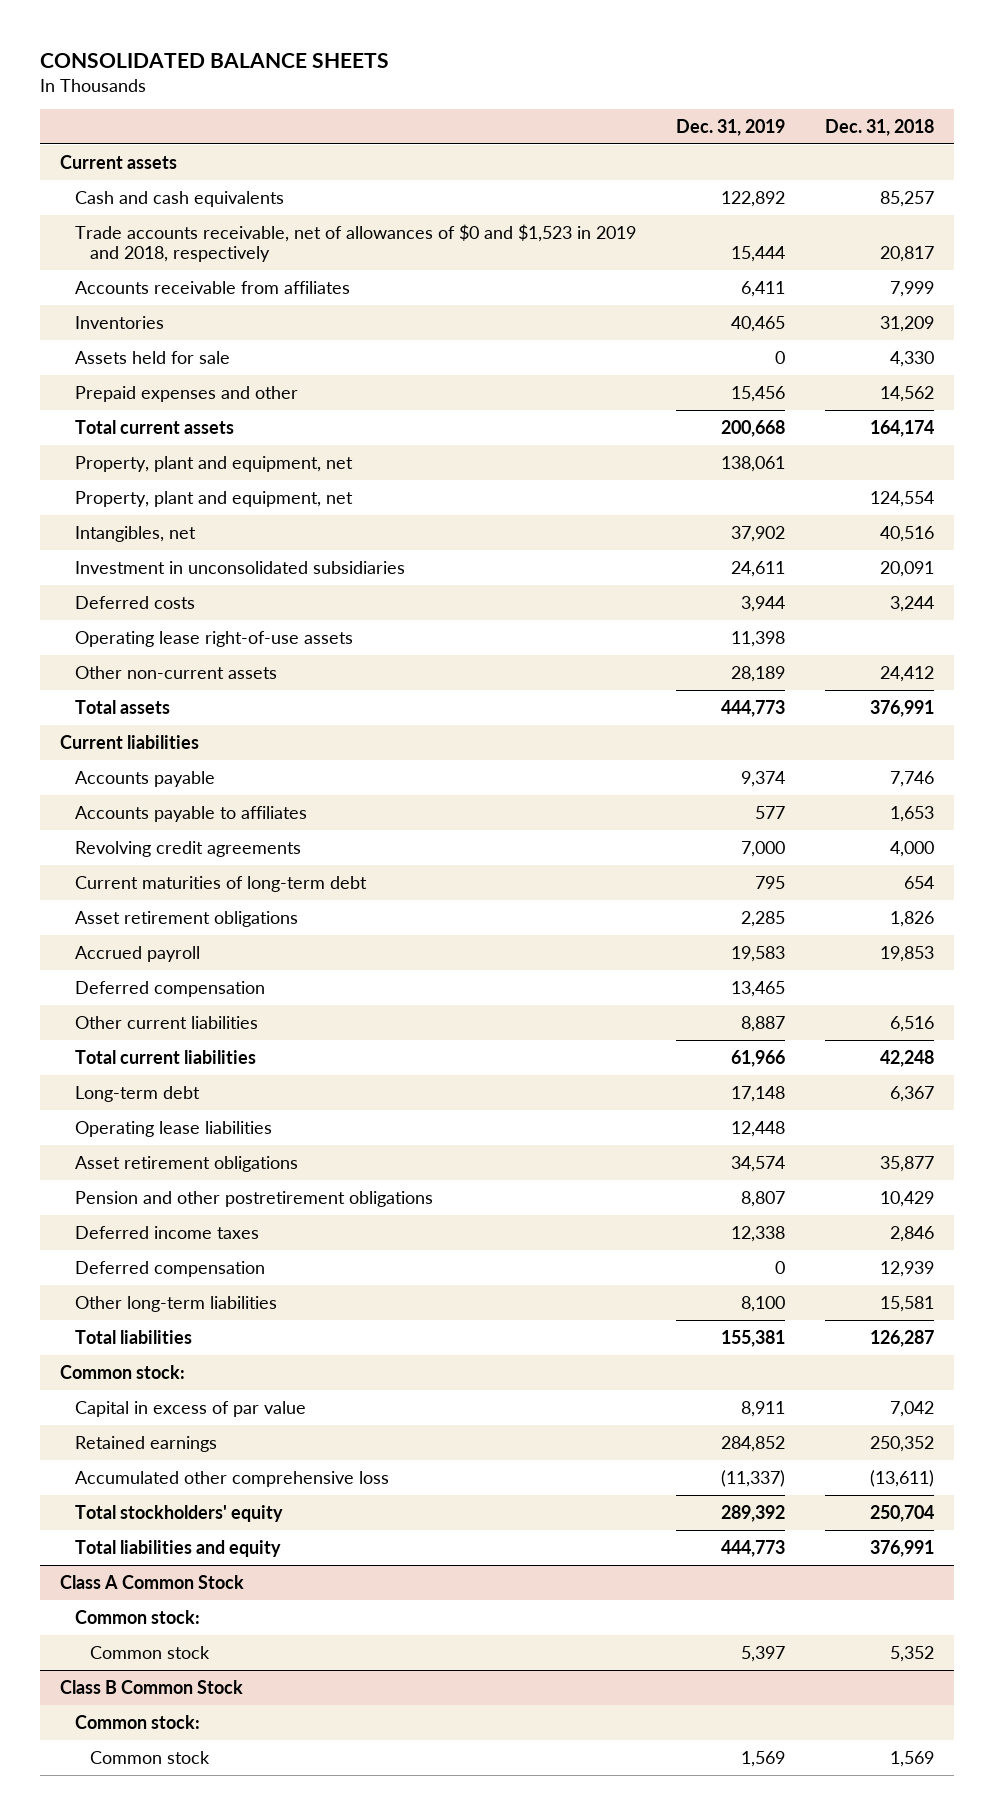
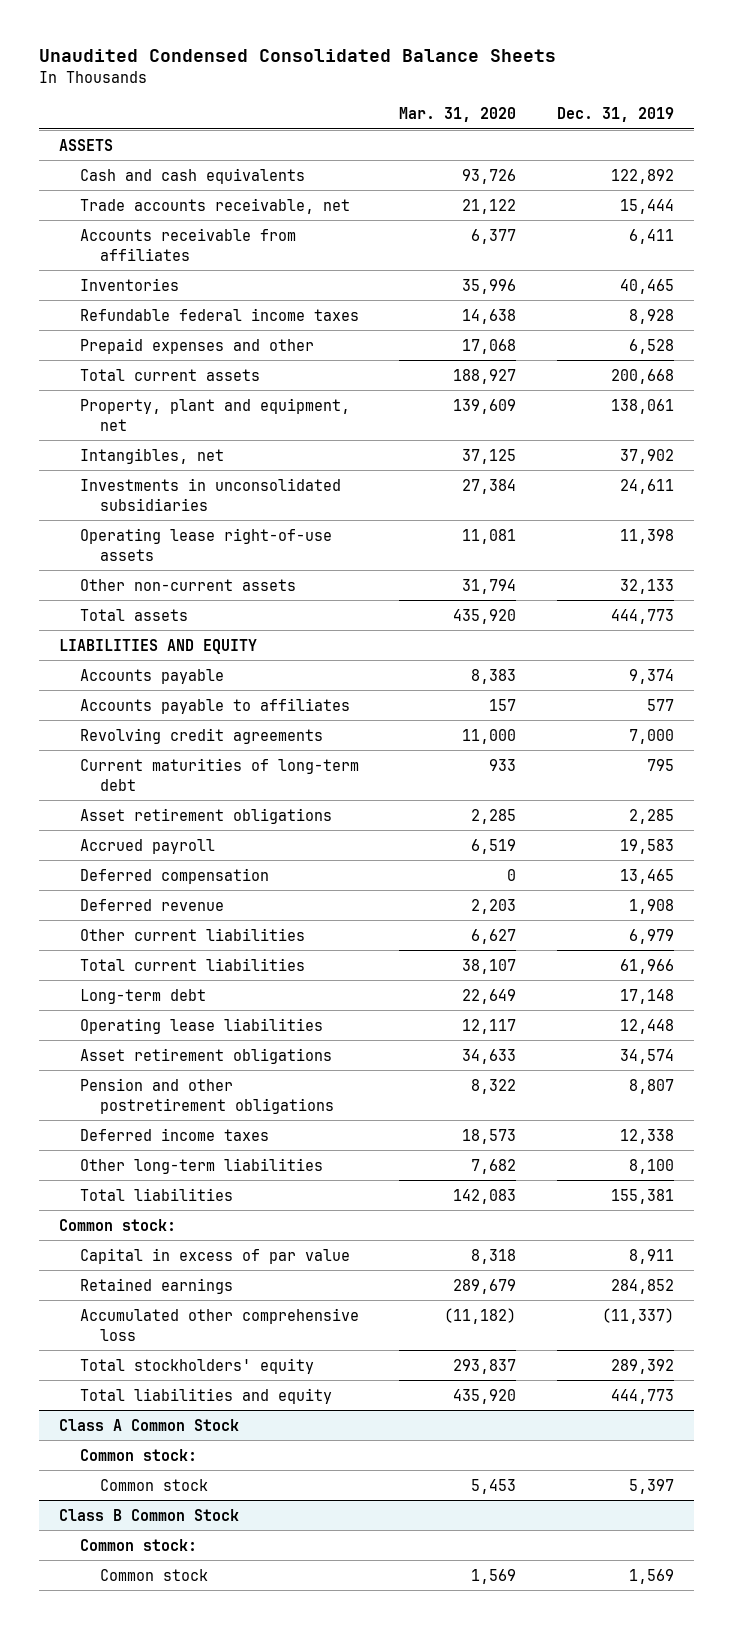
- CONSOLIDATED BALANCE SHEETS
+ Unaudited Condensed Consolidated Balance Sheets
- | Dec. 31, 2019 | Dec. 31, 2018
+ | Mar. 31, 2020 | Dec. 31, 2019
- Current assets
+ ASSETS
- Trade accounts receivable, net of allowances of $0 and $1,523 in 2019 and 2018, respectively | 15,444 | 20,817
+ Trade accounts receivable, net | 21,122 | 15,444
- Assets held for sale | 0 | 4,330
- Prepaid expenses and other | 15,456 | 14,562
+ Refundable federal income taxes | 14,638 | 8,928
+ Prepaid expenses and other | 17,068 | 6,528
- Property, plant and equipment, net | | 124,554
- Investment in unconsolidated subsidiaries | 24,611 | 20,091
- Deferred costs | 3,944 | 3,244
+ Investments in unconsolidated subsidiaries | 27,384 | 24,611
- Other non-current assets | 28,189 | 24,412
+ Other non-current assets | 31,794 | 32,133
- Current liabilities
+ LIABILITIES AND EQUITY
- Other current liabilities | 8,887 | 6,516
+ Deferred revenue | 2,203 | 1,908
+ Other current liabilities | 6,627 | 6,979
- Deferred compensation | 0 | 12,939

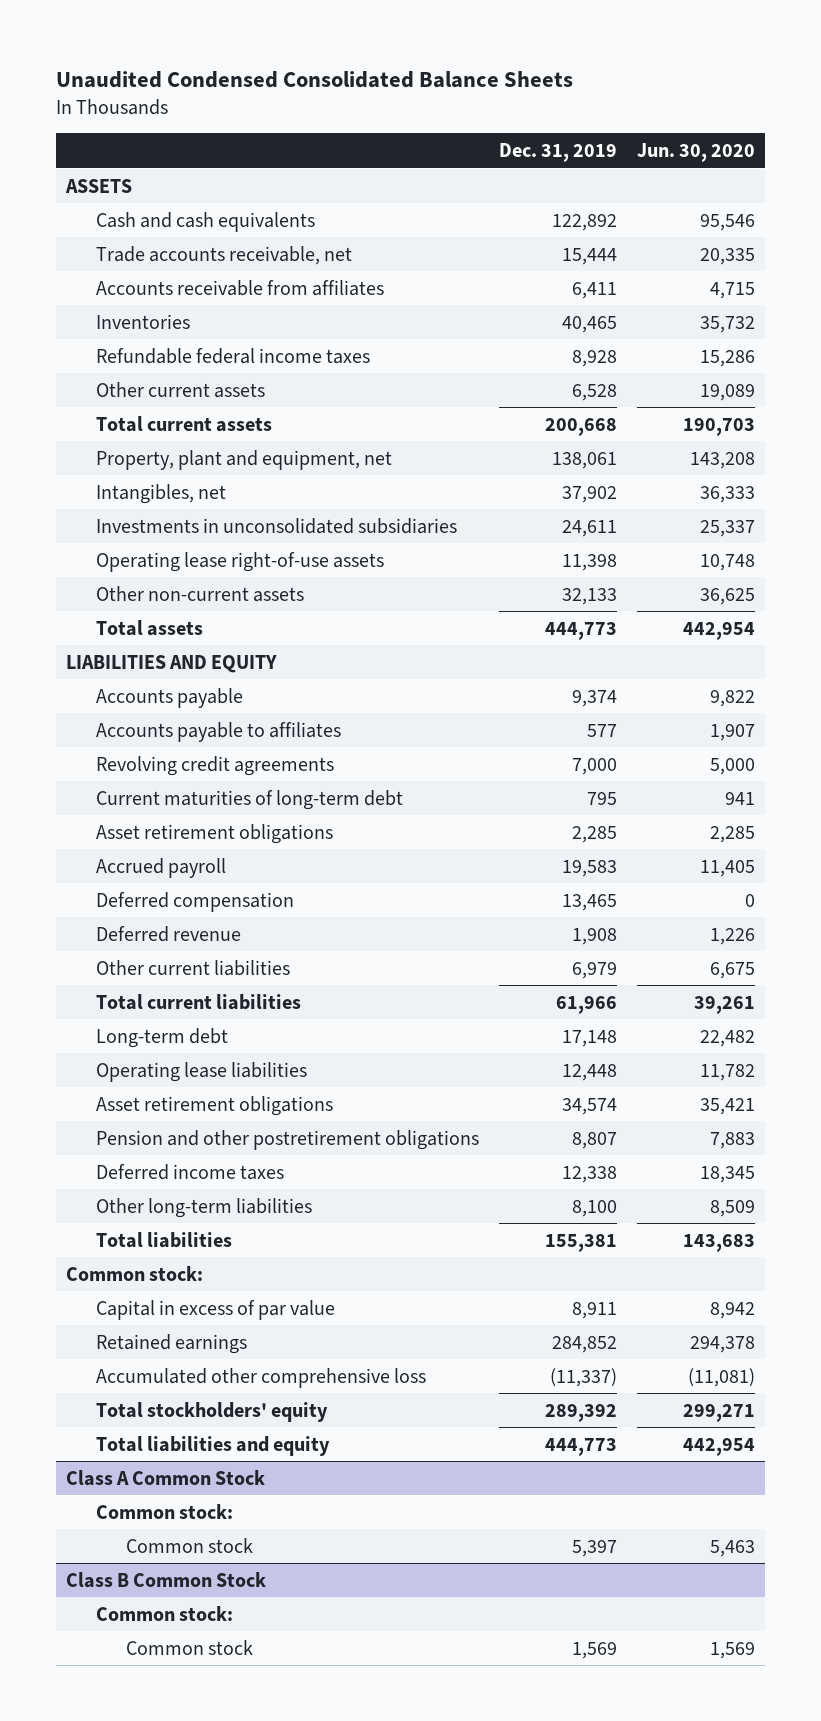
- | Mar. 31, 2020 | Dec. 31, 2019
+ | Dec. 31, 2019 | Jun. 30, 2020
- Prepaid expenses and other | 17,068 | 6,528
+ Other current assets | 6,528 | 19,089

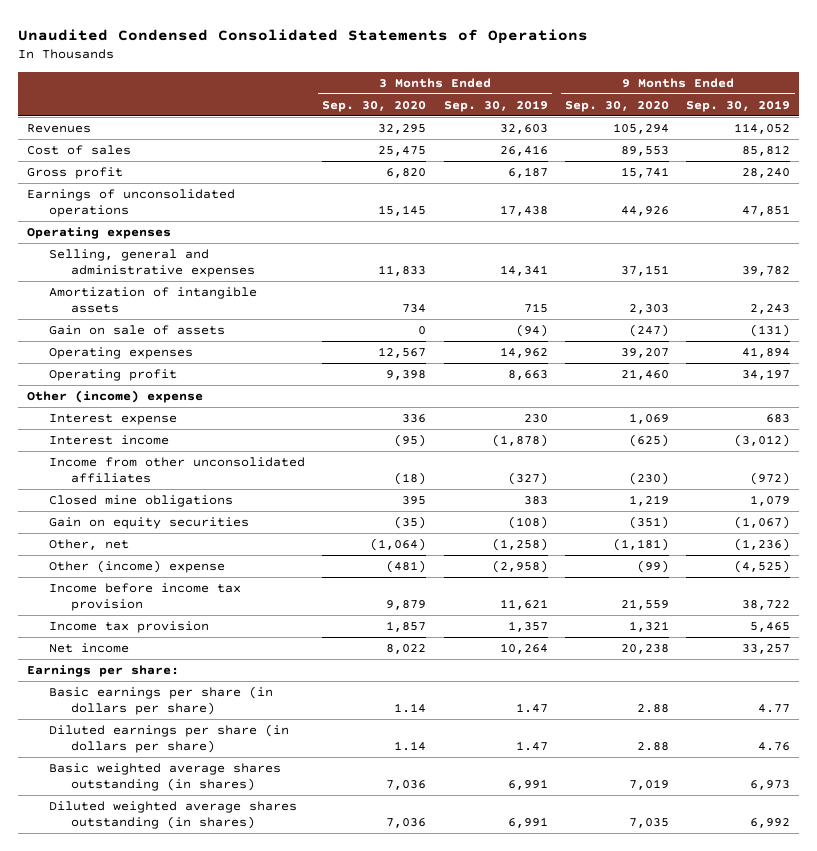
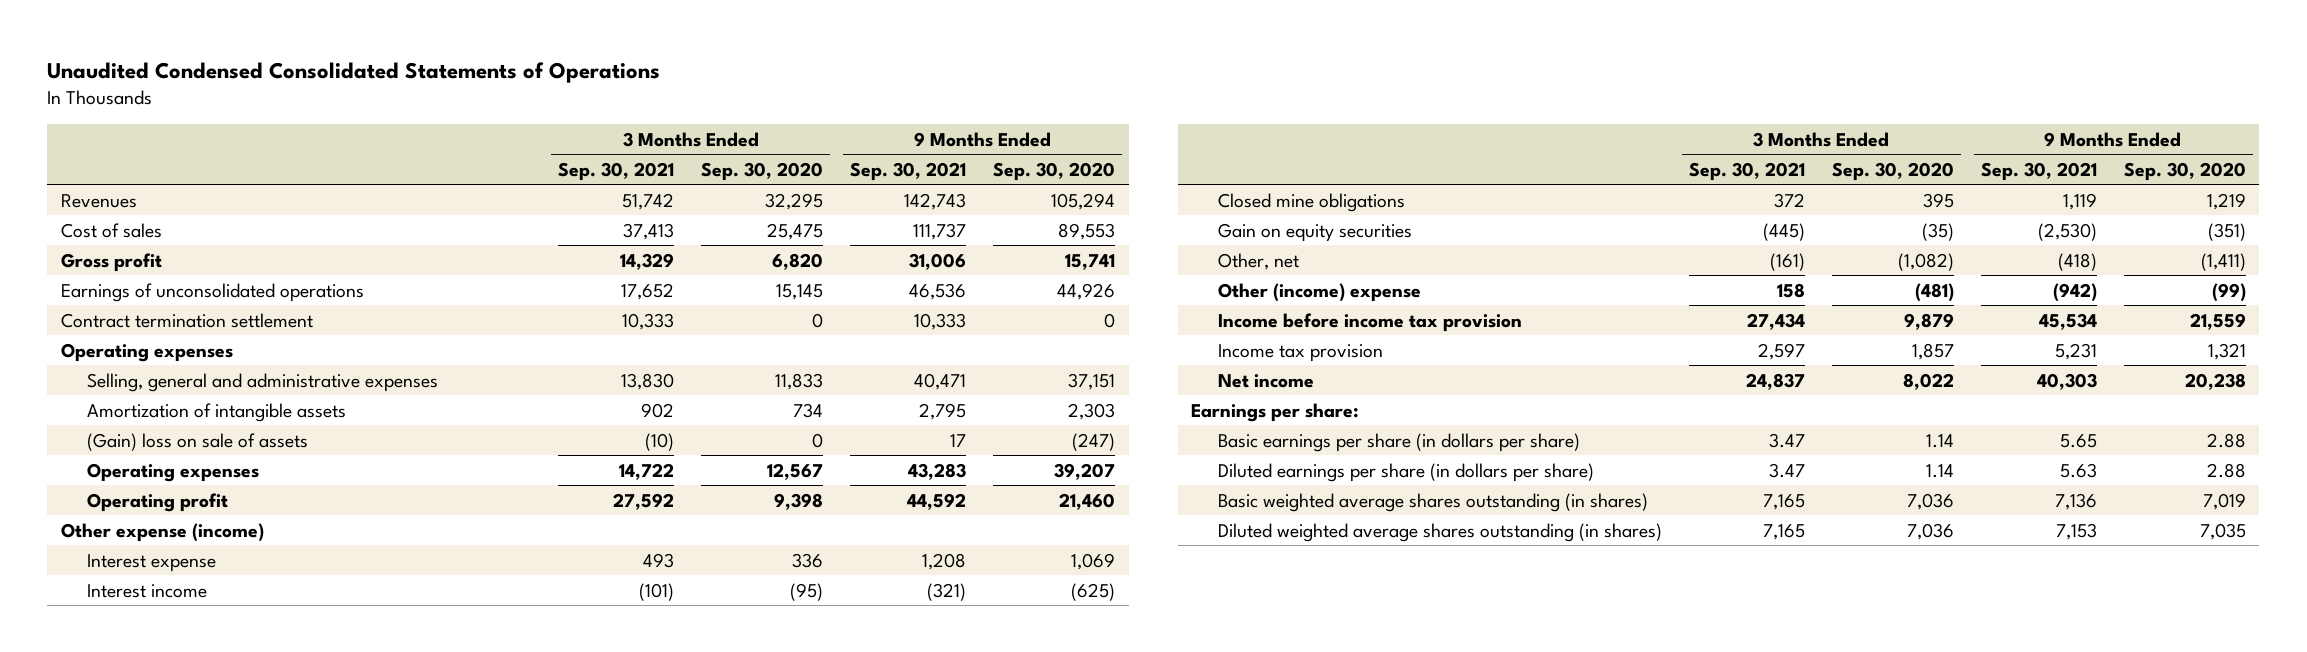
- | 3 Months Ended Sep. 30, 2020 | 3 Months Ended Sep. 30, 2019 | 9 Months Ended Sep. 30, 2020 | 9 Months Ended Sep. 30, 2019
+ | 3 Months Ended Sep. 30, 2021 | 3 Months Ended Sep. 30, 2020 | 9 Months Ended Sep. 30, 2021 | 9 Months Ended Sep. 30, 2020
+ Contract termination settlement | 10,333 | 0 | 10,333 | 0
- Gain on sale of assets | 0 | (94) | (247) | (131)
+ (Gain) loss on sale of assets | (10) | 0 | 17 | (247)
- Other (income) expense
+ Other expense (income)
- Income from other unconsolidated affiliates | (18) | (327) | (230) | (972)
- Other, net | (1,064) | (1,258) | (1,181) | (1,236)
+ Other, net | (161) | (1,082) | (418) | (1,411)

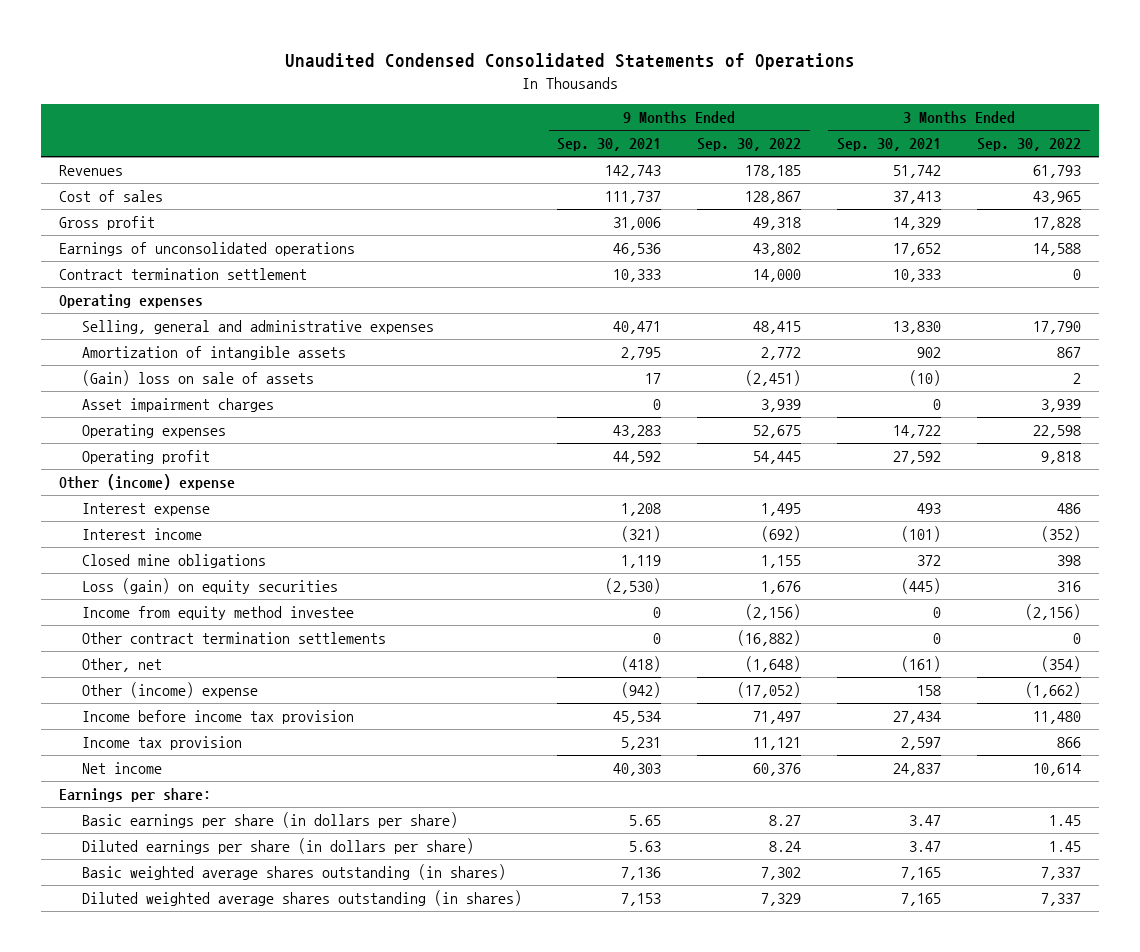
- | 3 Months Ended Sep. 30, 2021 | 3 Months Ended Sep. 30, 2020 | 9 Months Ended Sep. 30, 2021 | 9 Months Ended Sep. 30, 2020
+ | 9 Months Ended Sep. 30, 2021 | 9 Months Ended Sep. 30, 2022 | 3 Months Ended Sep. 30, 2021 | 3 Months Ended Sep. 30, 2022
+ Asset impairment charges | 0 | 3,939 | 0 | 3,939
- Other expense (income)
+ Other (income) expense
- Gain on equity securities | (445) | (35) | (2,530) | (351)
+ Loss (gain) on equity securities | (2,530) | 1,676 | (445) | 316
+ Income from equity method investee | 0 | (2,156) | 0 | (2,156)
+ Other contract termination settlements | 0 | (16,882) | 0 | 0

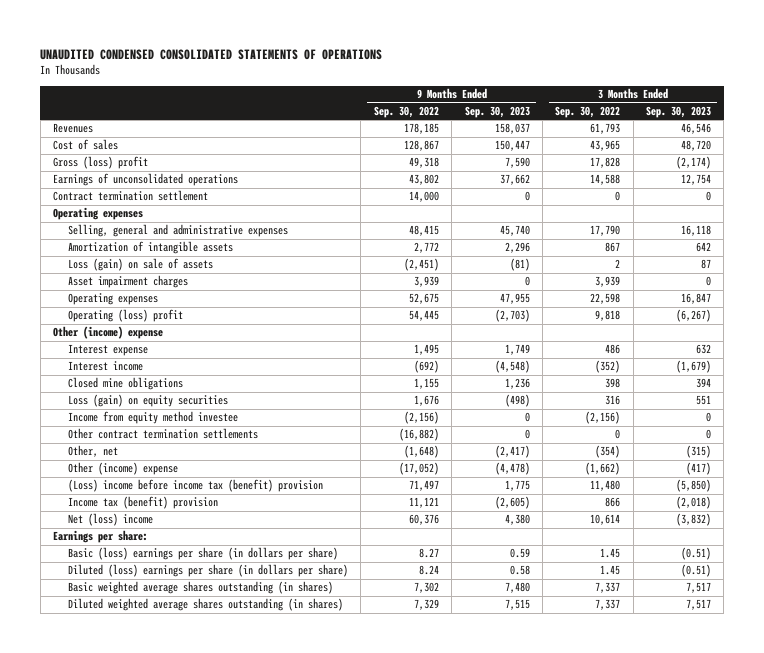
- Unaudited Condensed Consolidated Statements of Operations
+ UNAUDITED CONDENSED CONSOLIDATED STATEMENTS OF OPERATIONS
- | 9 Months Ended Sep. 30, 2021 | 9 Months Ended Sep. 30, 2022 | 3 Months Ended Sep. 30, 2021 | 3 Months Ended Sep. 30, 2022
+ | 9 Months Ended Sep. 30, 2022 | 9 Months Ended Sep. 30, 2023 | 3 Months Ended Sep. 30, 2022 | 3 Months Ended Sep. 30, 2023
- Gross profit | 31,006 | 49,318 | 14,329 | 17,828
+ Gross (loss) profit | 49,318 | 7,590 | 17,828 | (2,174)
- (Gain) loss on sale of assets | 17 | (2,451) | (10) | 2
+ Loss (gain) on sale of assets | (2,451) | (81) | 2 | 87
- Operating profit | 44,592 | 54,445 | 27,592 | 9,818
+ Operating (loss) profit | 54,445 | (2,703) | 9,818 | (6,267)
- Income before income tax provision | 45,534 | 71,497 | 27,434 | 11,480
- Income tax provision | 5,231 | 11,121 | 2,597 | 866
- Net income | 40,303 | 60,376 | 24,837 | 10,614
+ (Loss) income before income tax (benefit) provision | 71,497 | 1,775 | 11,480 | (5,850)
+ Income tax (benefit) provision | 11,121 | (2,605) | 866 | (2,018)
+ Net (loss) income | 60,376 | 4,380 | 10,614 | (3,832)
- Basic earnings per share (in dollars per share) | 5.65 | 8.27 | 3.47 | 1.45
- Diluted earnings per share (in dollars per share) | 5.63 | 8.24 | 3.47 | 1.45
+ Basic (loss) earnings per share (in dollars per share) | 8.27 | 0.59 | 1.45 | (0.51)
+ Diluted (loss) earnings per share (in dollars per share) | 8.24 | 0.58 | 1.45 | (0.51)

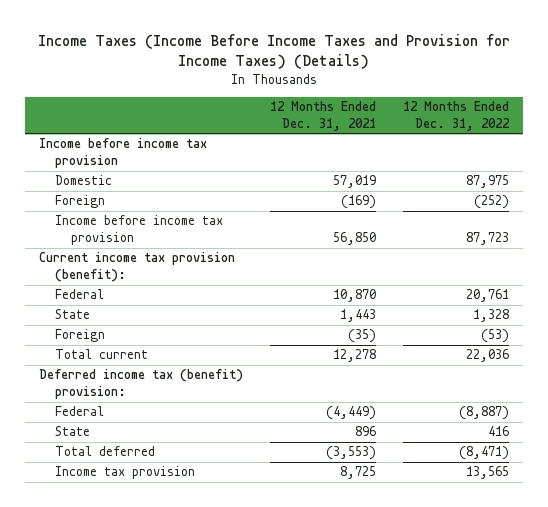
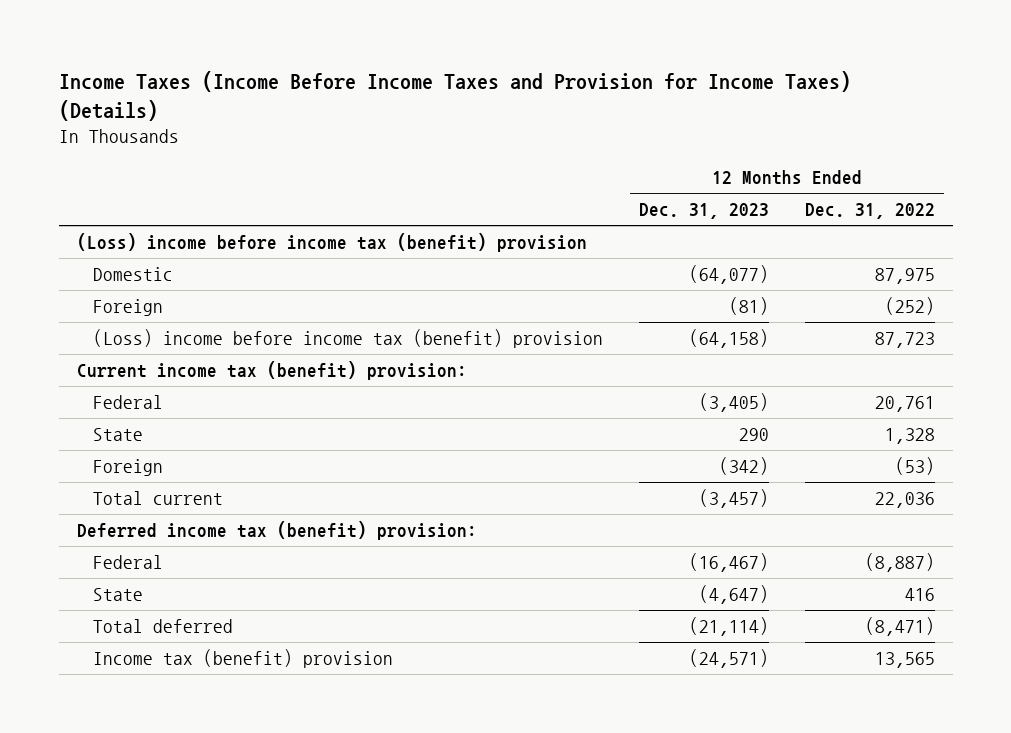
- | 12 Months Ended Dec. 31, 2021 | 12 Months Ended Dec. 31, 2022
+ | 12 Months Ended Dec. 31, 2023 | 12 Months Ended Dec. 31, 2022
- Income before income tax provision
+ (Loss) income before income tax (benefit) provision
- Income before income tax provision | 56,850 | 87,723
- Current income tax provision (benefit):
+ (Loss) income before income tax (benefit) provision | (64,158) | 87,723
+ Current income tax (benefit) provision:
- Income tax provision | 8,725 | 13,565
+ Income tax (benefit) provision | (24,571) | 13,565

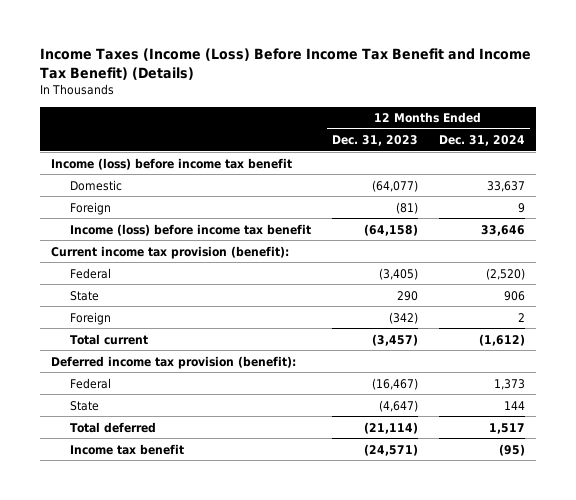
- Income Taxes (Income Before Income Taxes and Provision for Income Taxes) (Details)
+ Income Taxes (Income (Loss) Before Income Tax Benefit and Income Tax Benefit) (Details)
- | 12 Months Ended Dec. 31, 2023 | 12 Months Ended Dec. 31, 2022
+ | 12 Months Ended Dec. 31, 2023 | 12 Months Ended Dec. 31, 2024
- (Loss) income before income tax (benefit) provision
+ Income (loss) before income tax benefit
- (Loss) income before income tax (benefit) provision | (64,158) | 87,723
- Current income tax (benefit) provision:
+ Income (loss) before income tax benefit | (64,158) | 33,646
+ Current income tax provision (benefit):
- Deferred income tax (benefit) provision:
+ Deferred income tax provision (benefit):
- Income tax (benefit) provision | (24,571) | 13,565
+ Income tax benefit | (24,571) | (95)

